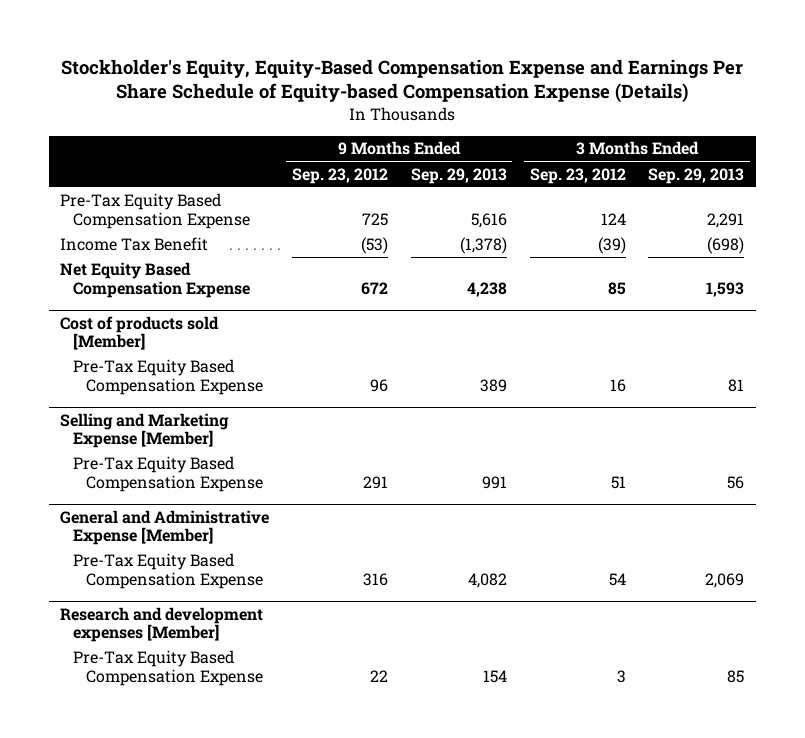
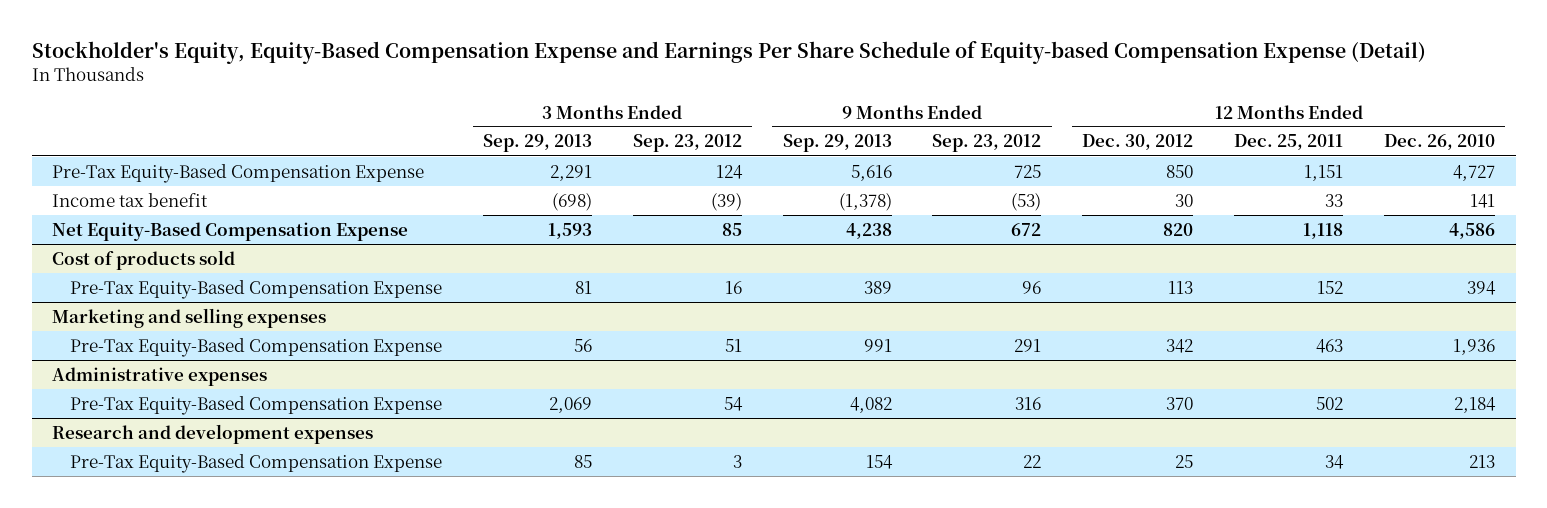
- Stockholder's Equity, Equity-Based Compensation Expense and Earnings Per Share Schedule of Equity-based Compensation Expense (Details)
+ Stockholder's Equity, Equity-Based Compensation Expense and Earnings Per Share Schedule of Equity-based Compensation Expense (Detail)
- | 9 Months Ended Sep. 23, 2012 | 9 Months Ended Sep. 29, 2013 | 3 Months Ended Sep. 23, 2012 | 3 Months Ended Sep. 29, 2013
+ | 3 Months Ended Sep. 29, 2013 | 3 Months Ended Sep. 23, 2012 | 9 Months Ended Sep. 29, 2013 | 9 Months Ended Sep. 23, 2012 | 12 Months Ended Dec. 30, 2012 | 12 Months Ended Dec. 25, 2011 | 12 Months Ended Dec. 26, 2010
- Pre-Tax Equity Based Compensation Expense | 725 | 5,616 | 124 | 2,291
- Income Tax Benefit | (53) | (1,378) | (39) | (698)
- Net Equity Based Compensation Expense | 672 | 4,238 | 85 | 1,593
- Cost of products sold [Member]
- Pre-Tax Equity Based Compensation Expense | 96 | 389 | 16 | 81
- Selling and Marketing Expense [Member]
- Pre-Tax Equity Based Compensation Expense | 291 | 991 | 51 | 56
- General and Administrative Expense [Member]
- Pre-Tax Equity Based Compensation Expense | 316 | 4,082 | 54 | 2,069
- Research and development expenses [Member]
- Pre-Tax Equity Based Compensation Expense | 22 | 154 | 3 | 85
+ Pre-Tax Equity-Based Compensation Expense | 2,291 | 124 | 5,616 | 725 | 850 | 1,151 | 4,727
+ Income tax benefit | (698) | (39) | (1,378) | (53) | 30 | 33 | 141
+ Net Equity-Based Compensation Expense | 1,593 | 85 | 4,238 | 672 | 820 | 1,118 | 4,586
+ Cost of products sold
+ Pre-Tax Equity-Based Compensation Expense | 81 | 16 | 389 | 96 | 113 | 152 | 394
+ Marketing and selling expenses
+ Pre-Tax Equity-Based Compensation Expense | 56 | 51 | 991 | 291 | 342 | 463 | 1,936
+ Administrative expenses
+ Pre-Tax Equity-Based Compensation Expense | 2,069 | 54 | 4,082 | 316 | 370 | 502 | 2,184
+ Research and development expenses
+ Pre-Tax Equity-Based Compensation Expense | 85 | 3 | 154 | 22 | 25 | 34 | 213

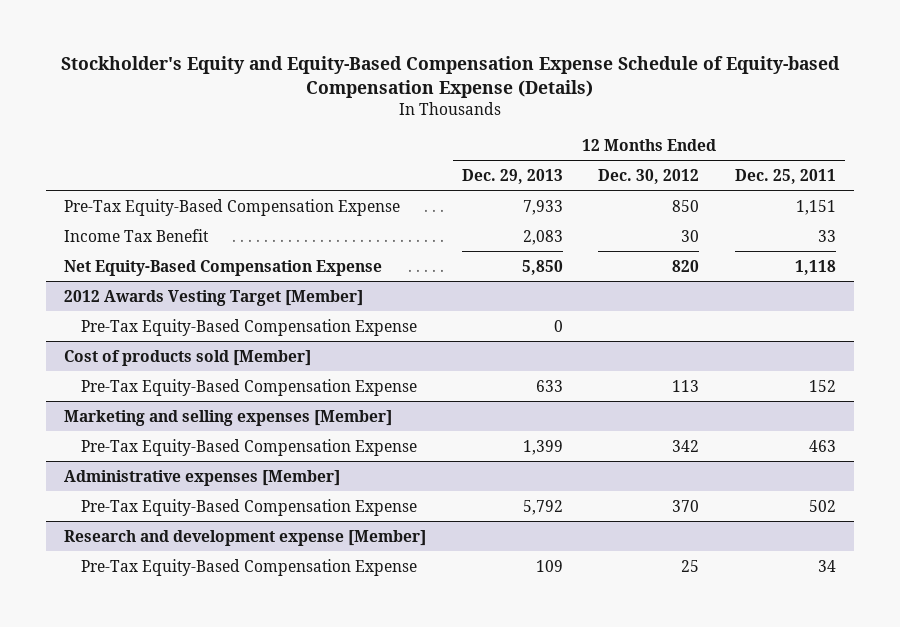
- Stockholder's Equity, Equity-Based Compensation Expense and Earnings Per Share Schedule of Equity-based Compensation Expense (Detail)
+ Stockholder's Equity and Equity-Based Compensation Expense Schedule of Equity-based Compensation Expense (Details)
- | 3 Months Ended Sep. 29, 2013 | 3 Months Ended Sep. 23, 2012 | 9 Months Ended Sep. 29, 2013 | 9 Months Ended Sep. 23, 2012 | 12 Months Ended Dec. 30, 2012 | 12 Months Ended Dec. 25, 2011 | 12 Months Ended Dec. 26, 2010
+ | 12 Months Ended Dec. 29, 2013 | 12 Months Ended Dec. 30, 2012 | 12 Months Ended Dec. 25, 2011
- Income tax benefit | (698) | (39) | (1,378) | (53) | 30 | 33 | 141
+ Income Tax Benefit | 2,083 | 30 | 33
- Cost of products sold
+ 2012 Awards Vesting Target [Member]
+ Pre-Tax Equity-Based Compensation Expense | 0 | |
+ Cost of products sold [Member]
- Marketing and selling expenses
+ Marketing and selling expenses [Member]
- Administrative expenses
+ Administrative expenses [Member]
- Research and development expenses
+ Research and development expense [Member]

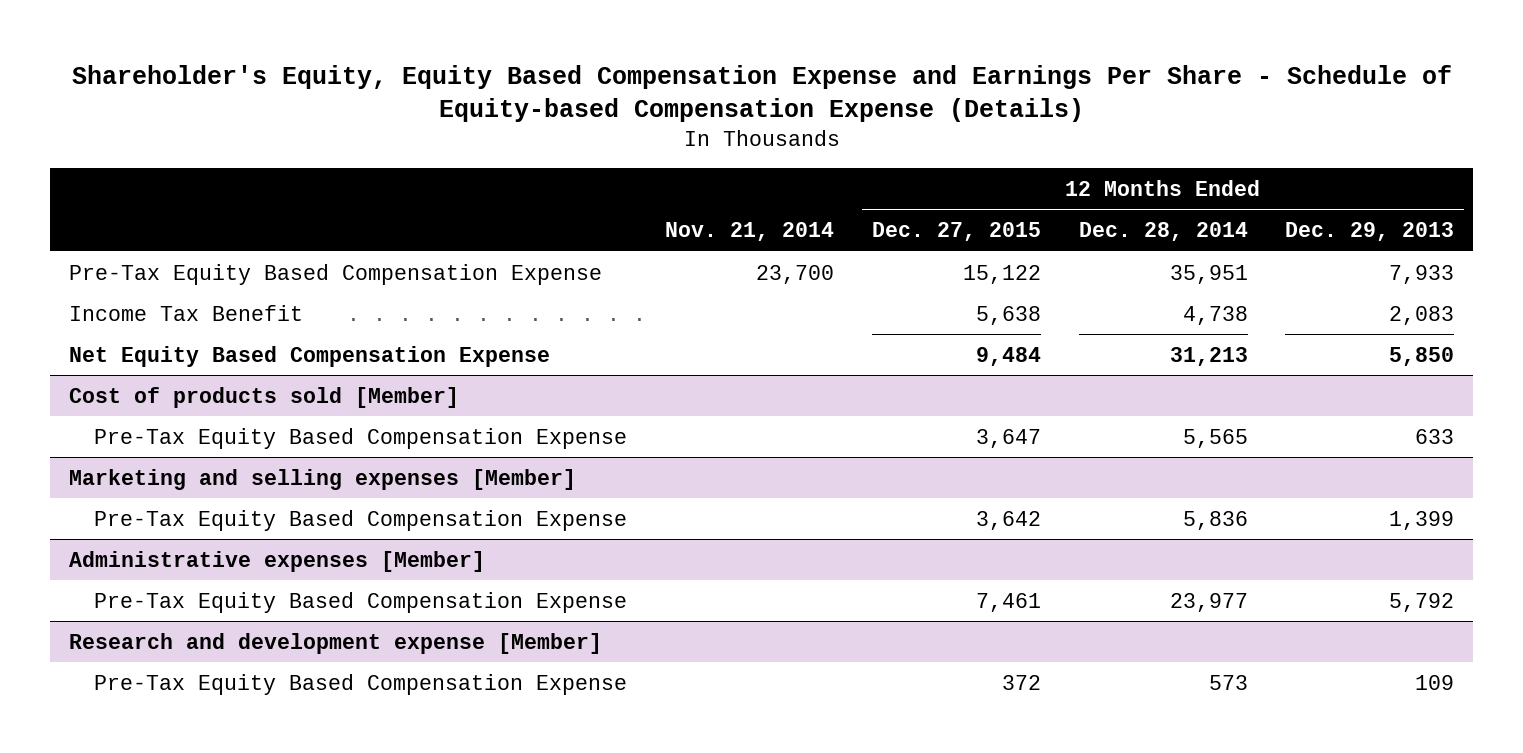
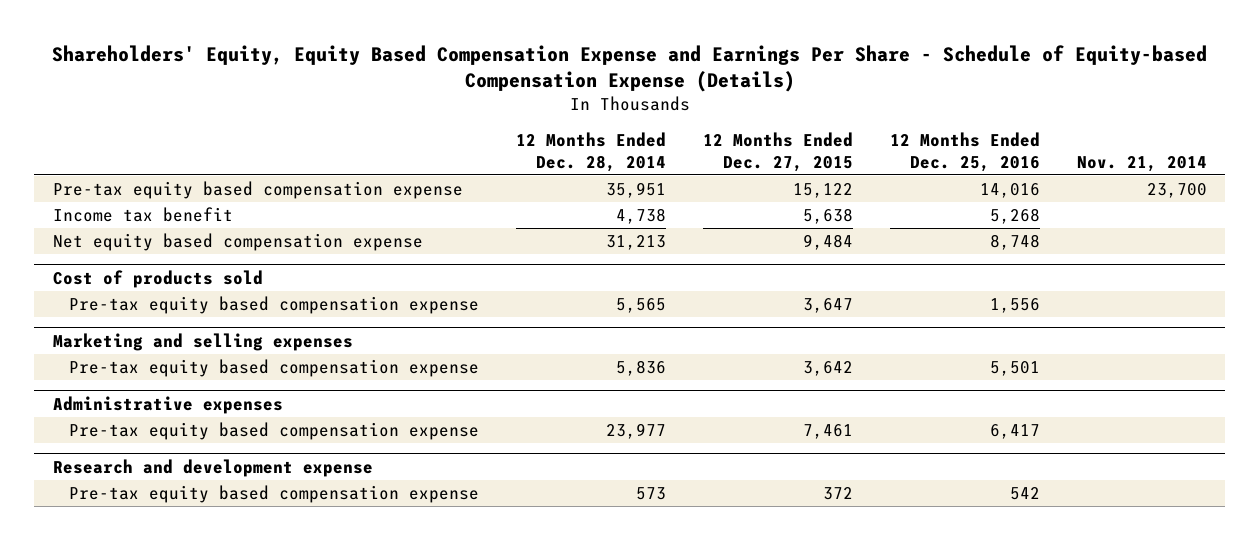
- Shareholder's Equity, Equity Based Compensation Expense and Earnings Per Share - Schedule of Equity-based Compensation Expense (Details)
+ Shareholders' Equity, Equity Based Compensation Expense and Earnings Per Share - Schedule of Equity-based Compensation Expense (Details)
- | Nov. 21, 2014 | 12 Months Ended Dec. 27, 2015 | 12 Months Ended Dec. 28, 2014 | 12 Months Ended Dec. 29, 2013
+ | 12 Months Ended Dec. 28, 2014 | 12 Months Ended Dec. 27, 2015 | 12 Months Ended Dec. 25, 2016 | Nov. 21, 2014
- Pre-Tax Equity Based Compensation Expense | 23,700 | 15,122 | 35,951 | 7,933
- Income Tax Benefit | | 5,638 | 4,738 | 2,083
- Net Equity Based Compensation Expense | | 9,484 | 31,213 | 5,850
- Cost of products sold [Member]
- Pre-Tax Equity Based Compensation Expense | | 3,647 | 5,565 | 633
- Marketing and selling expenses [Member]
- Pre-Tax Equity Based Compensation Expense | | 3,642 | 5,836 | 1,399
- Administrative expenses [Member]
- Pre-Tax Equity Based Compensation Expense | | 7,461 | 23,977 | 5,792
- Research and development expense [Member]
- Pre-Tax Equity Based Compensation Expense | | 372 | 573 | 109
+ Pre-tax equity based compensation expense | 35,951 | 15,122 | 14,016 | 23,700
+ Income tax benefit | 4,738 | 5,638 | 5,268 |
+ Net equity based compensation expense | 31,213 | 9,484 | 8,748 |
+ Cost of products sold
+ Pre-tax equity based compensation expense | 5,565 | 3,647 | 1,556 |
+ Marketing and selling expenses
+ Pre-tax equity based compensation expense | 5,836 | 3,642 | 5,501 |
+ Administrative expenses
+ Pre-tax equity based compensation expense | 23,977 | 7,461 | 6,417 |
+ Research and development expense
+ Pre-tax equity based compensation expense | 573 | 372 | 542 |

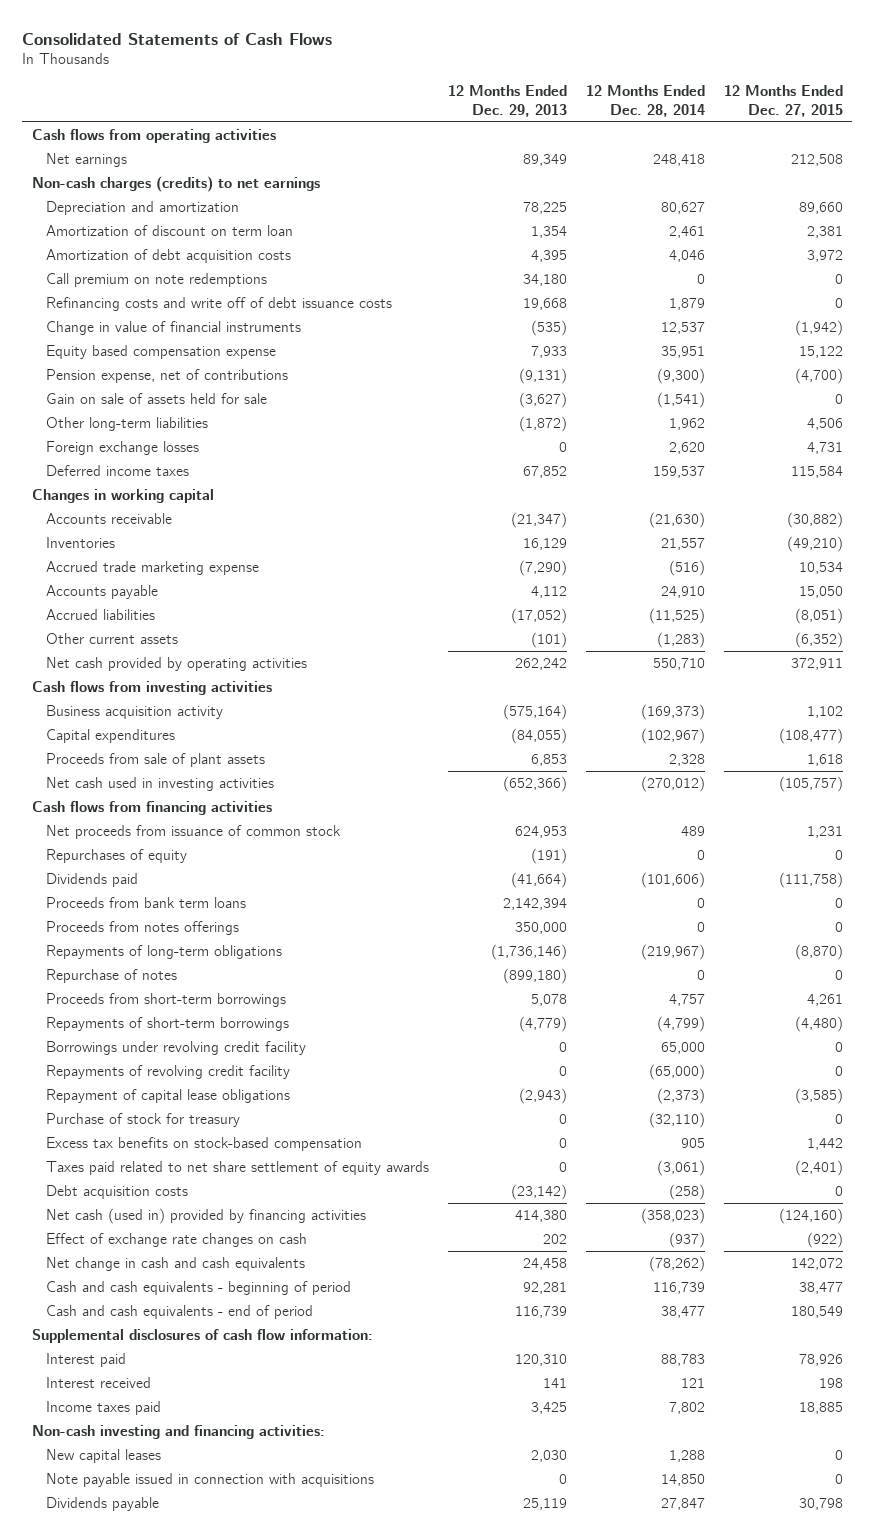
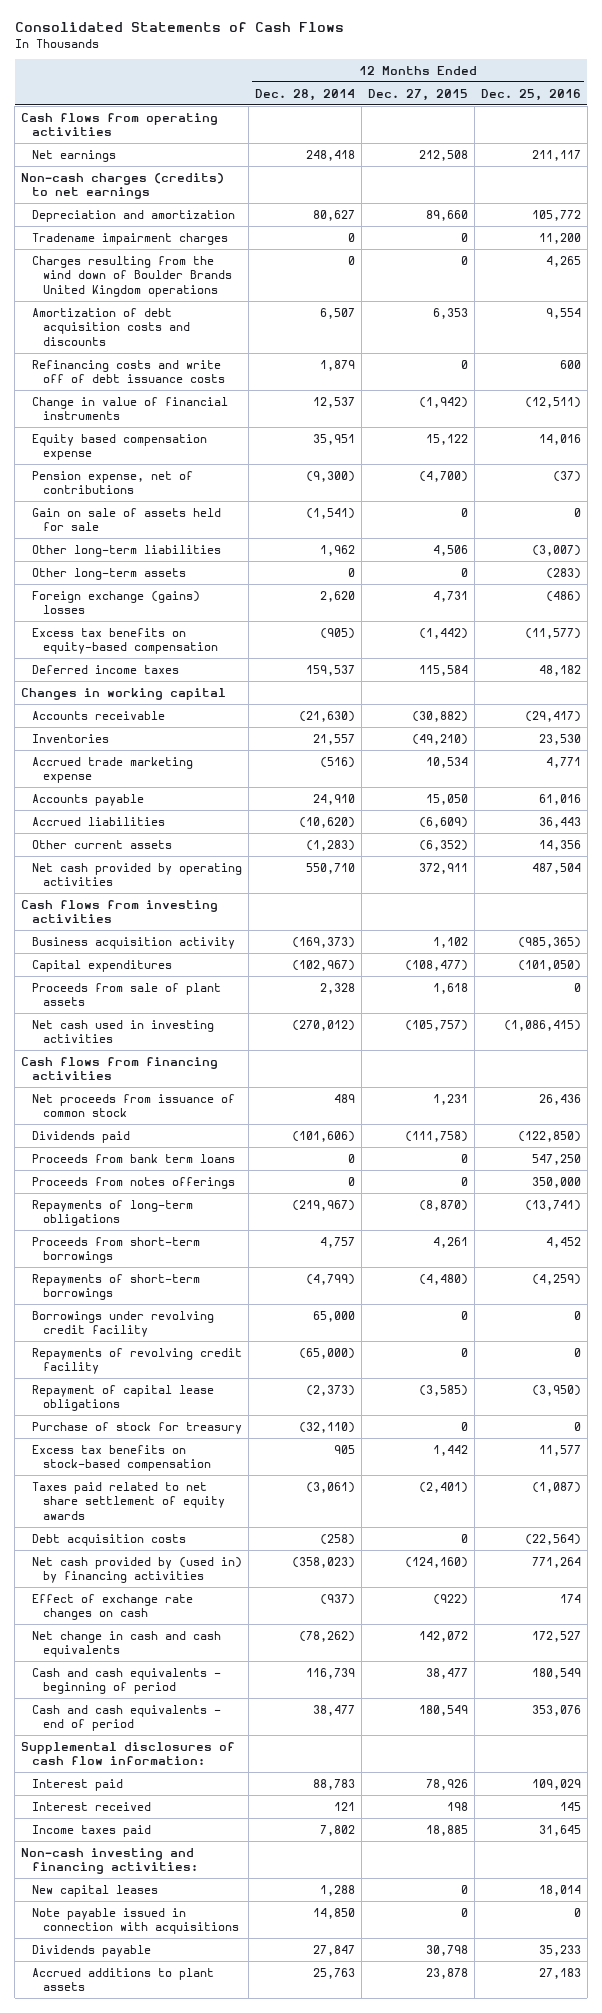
- | 12 Months Ended Dec. 29, 2013 | 12 Months Ended Dec. 28, 2014 | 12 Months Ended Dec. 27, 2015
+ | 12 Months Ended Dec. 28, 2014 | 12 Months Ended Dec. 27, 2015 | 12 Months Ended Dec. 25, 2016
- Amortization of discount on term loan | 1,354 | 2,461 | 2,381
- Amortization of debt acquisition costs | 4,395 | 4,046 | 3,972
- Call premium on note redemptions | 34,180 | 0 | 0
+ Tradename impairment charges | 0 | 0 | 11,200
+ Charges resulting from the wind down of Boulder Brands United Kingdom operations | 0 | 0 | 4,265
+ Amortization of debt acquisition costs and discounts | 6,507 | 6,353 | 9,554
- Foreign exchange losses | 0 | 2,620 | 4,731
+ Other long-term assets | 0 | 0 | (283)
+ Foreign exchange (gains) losses | 2,620 | 4,731 | (486)
+ Excess tax benefits on equity-based compensation | (905) | (1,442) | (11,577)
- Accrued liabilities | (17,052) | (11,525) | (8,051)
+ Accrued liabilities | (10,620) | (6,609) | 36,443
- Repurchases of equity | (191) | 0 | 0
- Repurchase of notes | (899,180) | 0 | 0
- Net cash (used in) provided by financing activities | 414,380 | (358,023) | (124,160)
+ Net cash provided by (used in) by financing activities | (358,023) | (124,160) | 771,264
+ Accrued additions to plant assets | 25,763 | 23,878 | 27,183

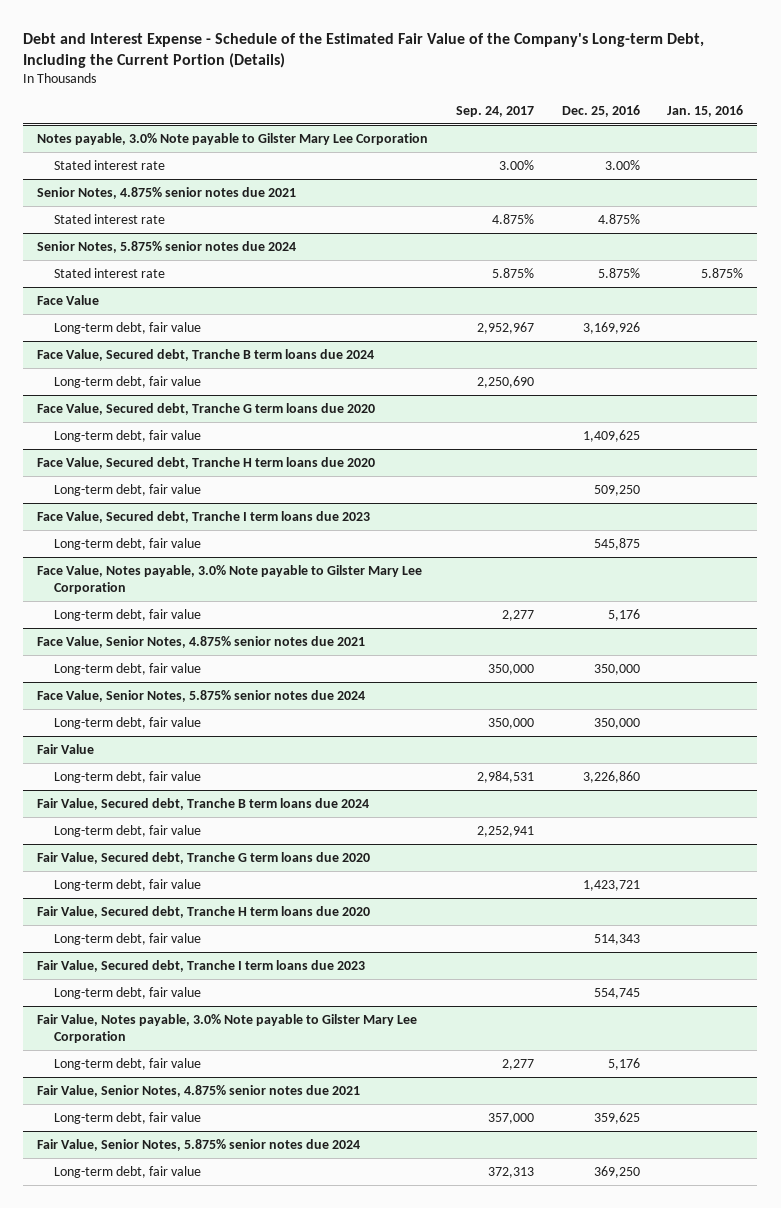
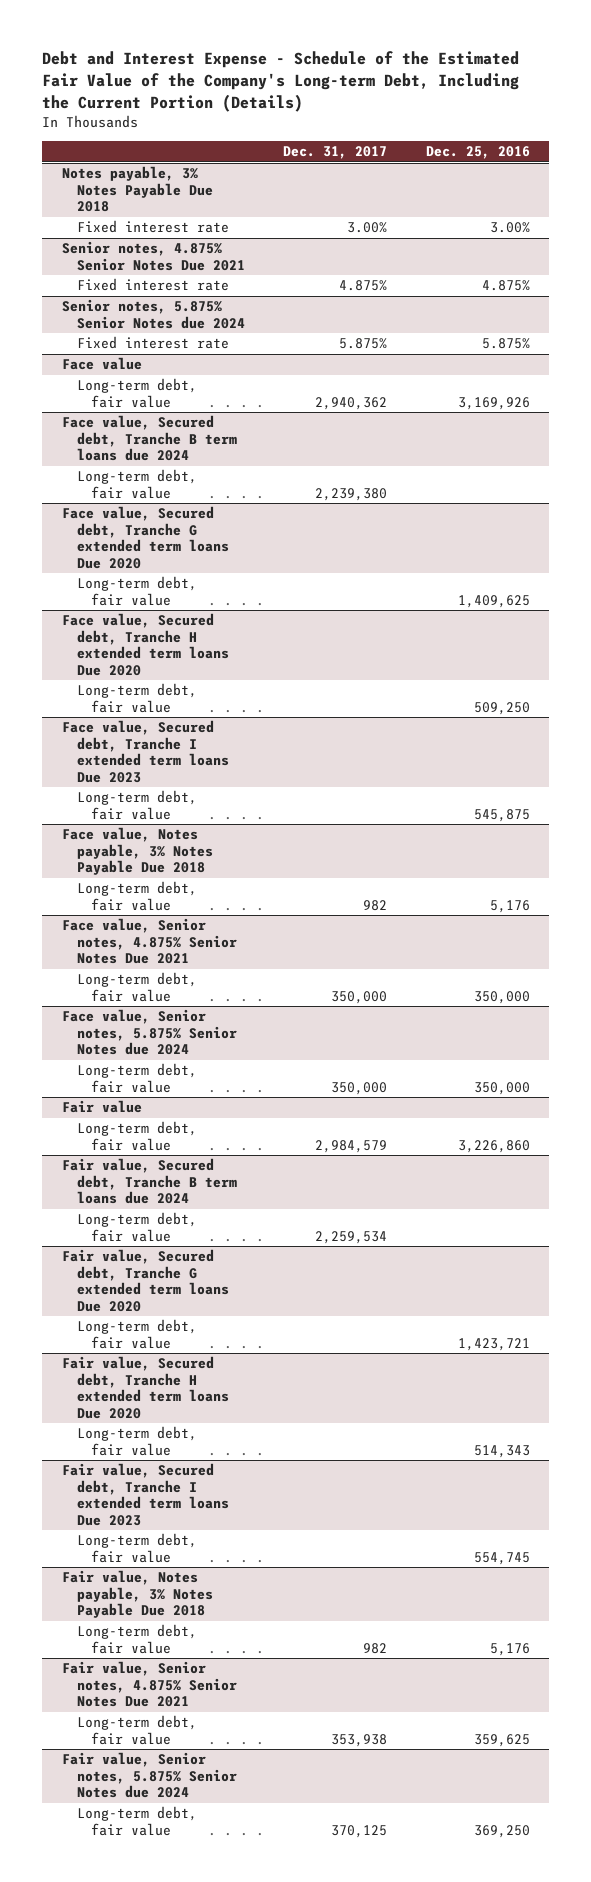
- | Sep. 24, 2017 | Dec. 25, 2016 | Jan. 15, 2016
+ | Dec. 31, 2017 | Dec. 25, 2016
- Notes payable, 3.0% Note payable to Gilster Mary Lee Corporation
- Stated interest rate | 3.00% | 3.00% |
- Senior Notes, 4.875% senior notes due 2021
- Stated interest rate | 4.875% | 4.875% |
- Senior Notes, 5.875% senior notes due 2024
- Stated interest rate | 5.875% | 5.875% | 5.875%
- Face Value
+ Notes payable, 3% Notes Payable Due 2018
+ Fixed interest rate | 3.00% | 3.00%
+ Senior notes, 4.875% Senior Notes Due 2021
+ Fixed interest rate | 4.875% | 4.875%
+ Senior notes, 5.875% Senior Notes due 2024
+ Fixed interest rate | 5.875% | 5.875%
+ Face value
- Face Value, Secured debt, Tranche B term loans due 2024
+ Face value, Secured debt, Tranche B term loans due 2024
- Face Value, Secured debt, Tranche G term loans due 2020
+ Face value, Secured debt, Tranche G extended term loans Due 2020
- Face Value, Secured debt, Tranche H term loans due 2020
+ Face value, Secured debt, Tranche H extended term loans Due 2020
- Face Value, Secured debt, Tranche I term loans due 2023
+ Face value, Secured debt, Tranche I extended term loans Due 2023
- Face Value, Notes payable, 3.0% Note payable to Gilster Mary Lee Corporation
+ Face value, Notes payable, 3% Notes Payable Due 2018
- Face Value, Senior Notes, 4.875% senior notes due 2021
+ Face value, Senior notes, 4.875% Senior Notes Due 2021
- Face Value, Senior Notes, 5.875% senior notes due 2024
+ Face value, Senior notes, 5.875% Senior Notes due 2024
- Fair Value
+ Fair value
- Fair Value, Secured debt, Tranche B term loans due 2024
+ Fair value, Secured debt, Tranche B term loans due 2024
- Fair Value, Secured debt, Tranche G term loans due 2020
+ Fair value, Secured debt, Tranche G extended term loans Due 2020
- Fair Value, Secured debt, Tranche H term loans due 2020
+ Fair value, Secured debt, Tranche H extended term loans Due 2020
- Fair Value, Secured debt, Tranche I term loans due 2023
+ Fair value, Secured debt, Tranche I extended term loans Due 2023
- Fair Value, Notes payable, 3.0% Note payable to Gilster Mary Lee Corporation
+ Fair value, Notes payable, 3% Notes Payable Due 2018
- Fair Value, Senior Notes, 4.875% senior notes due 2021
+ Fair value, Senior notes, 4.875% Senior Notes Due 2021
- Fair Value, Senior Notes, 5.875% senior notes due 2024
+ Fair value, Senior notes, 5.875% Senior Notes due 2024

